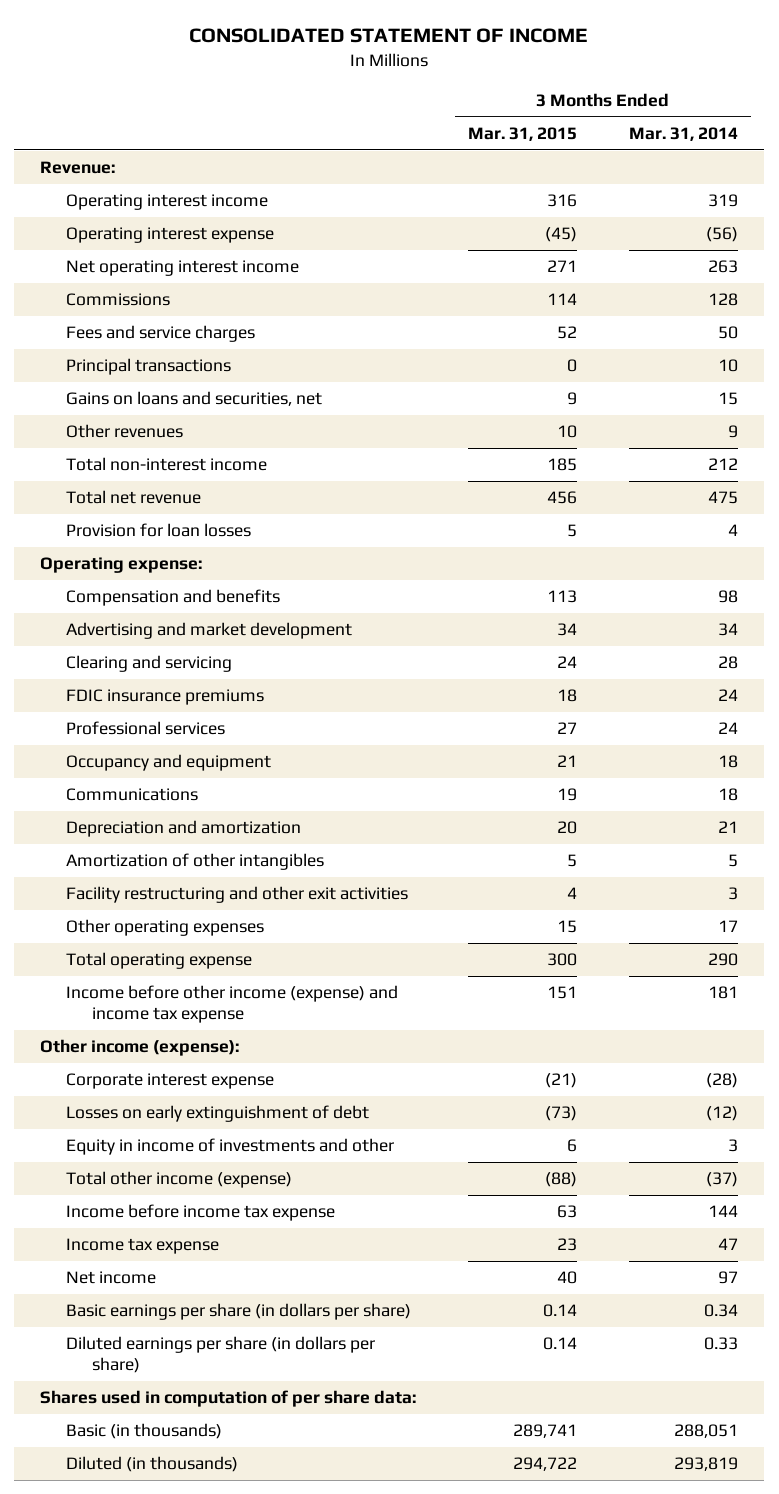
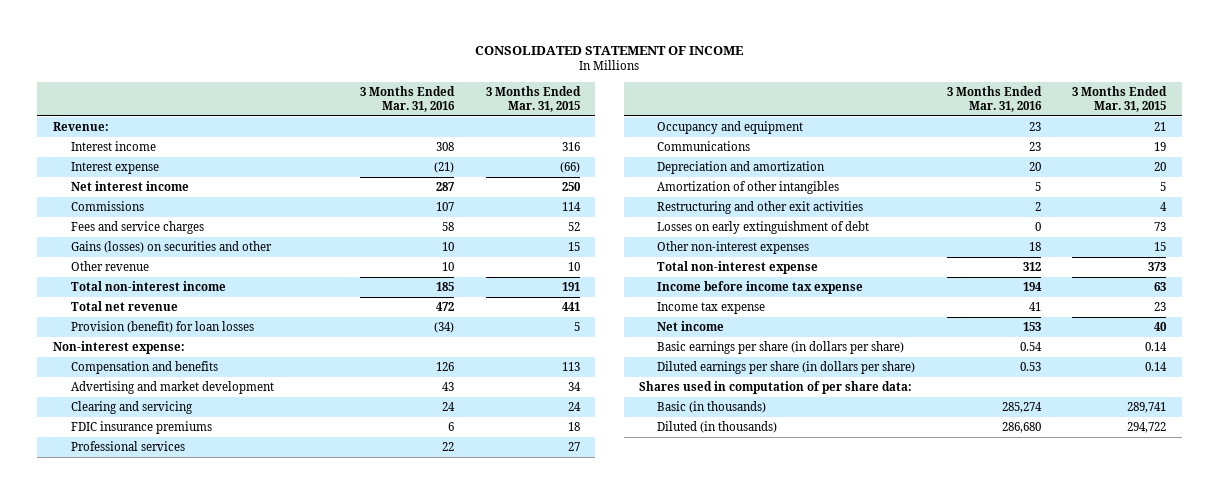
- | 3 Months Ended Mar. 31, 2015 | 3 Months Ended Mar. 31, 2014
+ | 3 Months Ended Mar. 31, 2016 | 3 Months Ended Mar. 31, 2015
- Operating interest income | 316 | 319
- Operating interest expense | (45) | (56)
- Net operating interest income | 271 | 263
+ Interest income | 308 | 316
+ Interest expense | (21) | (66)
+ Net interest income | 287 | 250
- Principal transactions | 0 | 10
- Gains on loans and securities, net | 9 | 15
- Other revenues | 10 | 9
- Total non-interest income | 185 | 212
- Total net revenue | 456 | 475
- Provision for loan losses | 5 | 4
- Operating expense:
+ Gains (losses) on securities and other | 10 | 15
+ Other revenue | 10 | 10
+ Total non-interest income | 185 | 191
+ Total net revenue | 472 | 441
+ Provision (benefit) for loan losses | (34) | 5
+ Non-interest expense:
- Facility restructuring and other exit activities | 4 | 3
- Other operating expenses | 15 | 17
- Total operating expense | 300 | 290
- Income before other income (expense) and income tax expense | 151 | 181
- Other income (expense):
- Corporate interest expense | (21) | (28)
- Losses on early extinguishment of debt | (73) | (12)
- Equity in income of investments and other | 6 | 3
- Total other income (expense) | (88) | (37)
+ Restructuring and other exit activities | 2 | 4
+ Losses on early extinguishment of debt | 0 | 73
+ Other non-interest expenses | 18 | 15
+ Total non-interest expense | 312 | 373

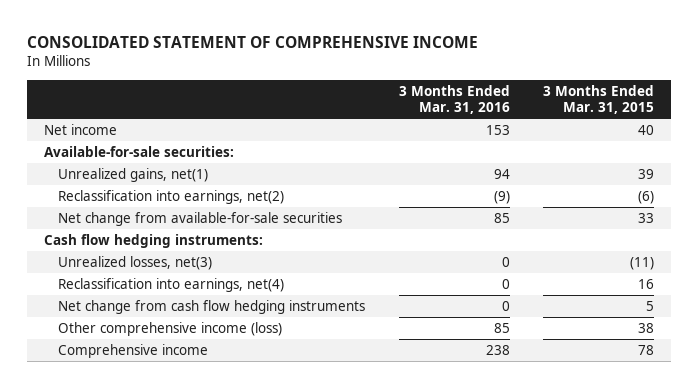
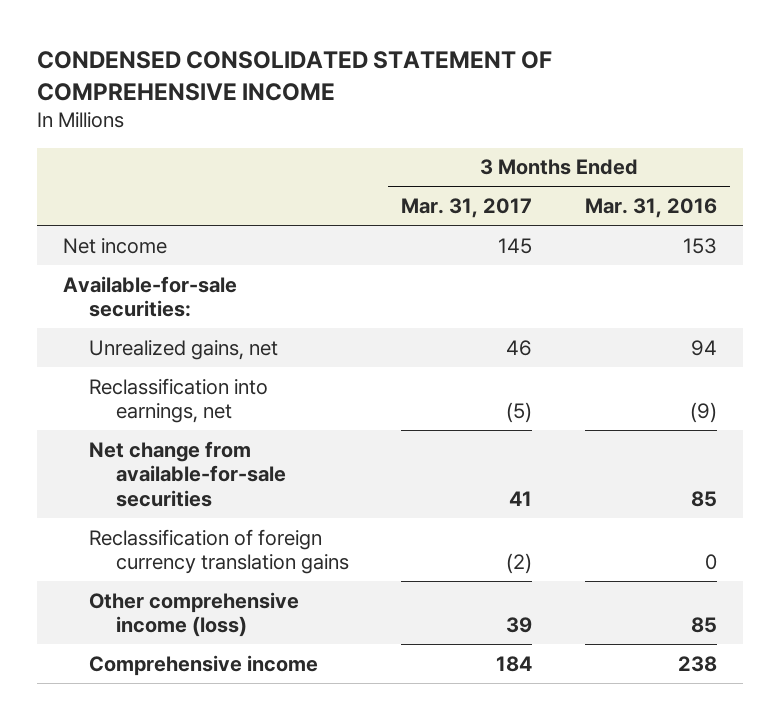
- CONSOLIDATED STATEMENT OF COMPREHENSIVE INCOME
+ CONDENSED CONSOLIDATED STATEMENT OF COMPREHENSIVE INCOME
- | 3 Months Ended Mar. 31, 2016 | 3 Months Ended Mar. 31, 2015
+ | 3 Months Ended Mar. 31, 2017 | 3 Months Ended Mar. 31, 2016
- Unrealized gains, net(1) | 94 | 39
- Reclassification into earnings, net(2) | (9) | (6)
+ Unrealized gains, net | 46 | 94
+ Reclassification into earnings, net | (5) | (9)
- Cash flow hedging instruments:
- Unrealized losses, net(3) | 0 | (11)
- Reclassification into earnings, net(4) | 0 | 16
- Net change from cash flow hedging instruments | 0 | 5
+ Reclassification of foreign currency translation gains | (2) | 0

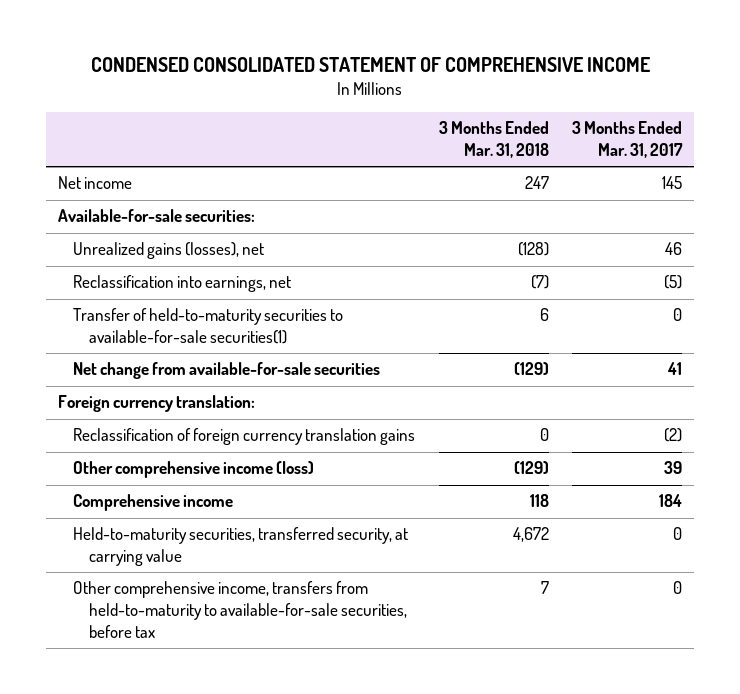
- | 3 Months Ended Mar. 31, 2017 | 3 Months Ended Mar. 31, 2016
+ | 3 Months Ended Mar. 31, 2018 | 3 Months Ended Mar. 31, 2017
- Unrealized gains, net | 46 | 94
+ Unrealized gains (losses), net | (128) | 46
+ Transfer of held-to-maturity securities to available-for-sale securities(1) | 6 | 0
+ Foreign currency translation:
+ Held-to-maturity securities, transferred security, at carrying value | 4,672 | 0
+ Other comprehensive income, transfers from held-to-maturity to available-for-sale securities, before tax | 7 | 0

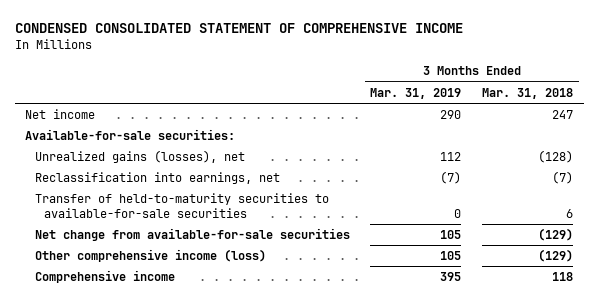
- | 3 Months Ended Mar. 31, 2018 | 3 Months Ended Mar. 31, 2017
+ | 3 Months Ended Mar. 31, 2019 | 3 Months Ended Mar. 31, 2018
- Transfer of held-to-maturity securities to available-for-sale securities(1) | 6 | 0
+ Transfer of held-to-maturity securities to available-for-sale securities | 0 | 6
- Foreign currency translation:
- Reclassification of foreign currency translation gains | 0 | (2)
- Held-to-maturity securities, transferred security, at carrying value | 4,672 | 0
- Other comprehensive income, transfers from held-to-maturity to available-for-sale securities, before tax | 7 | 0

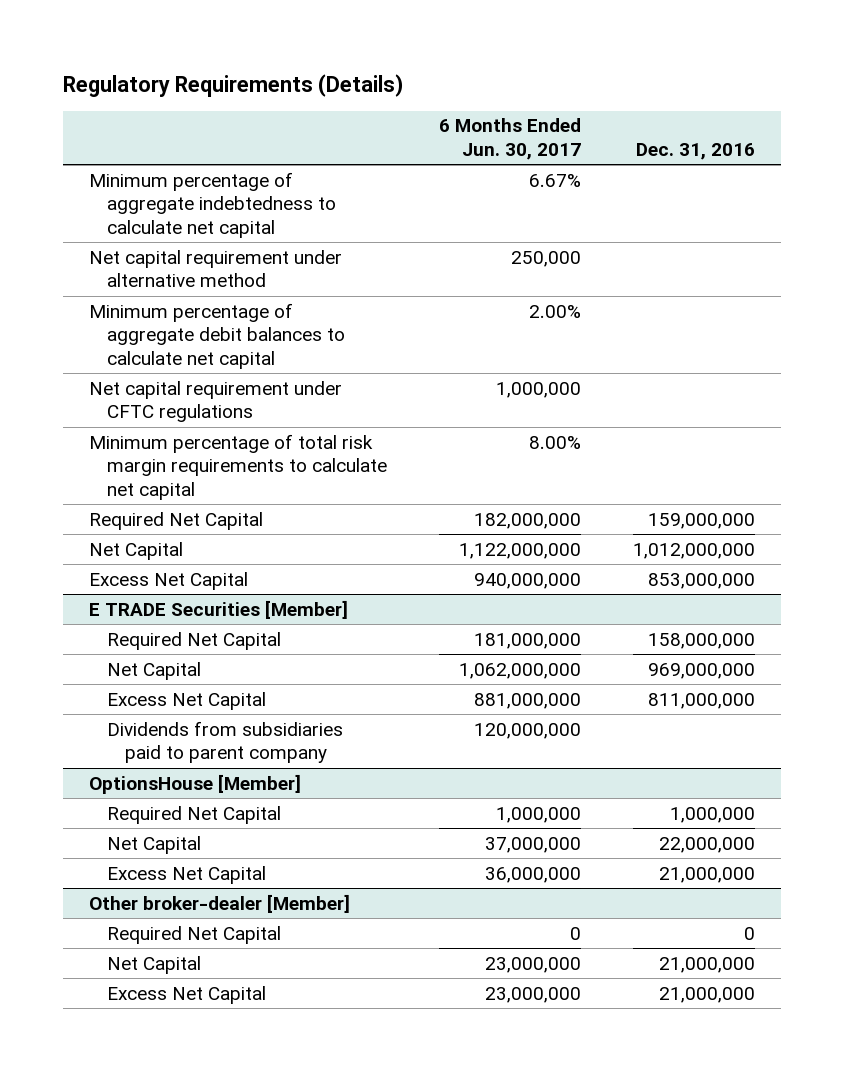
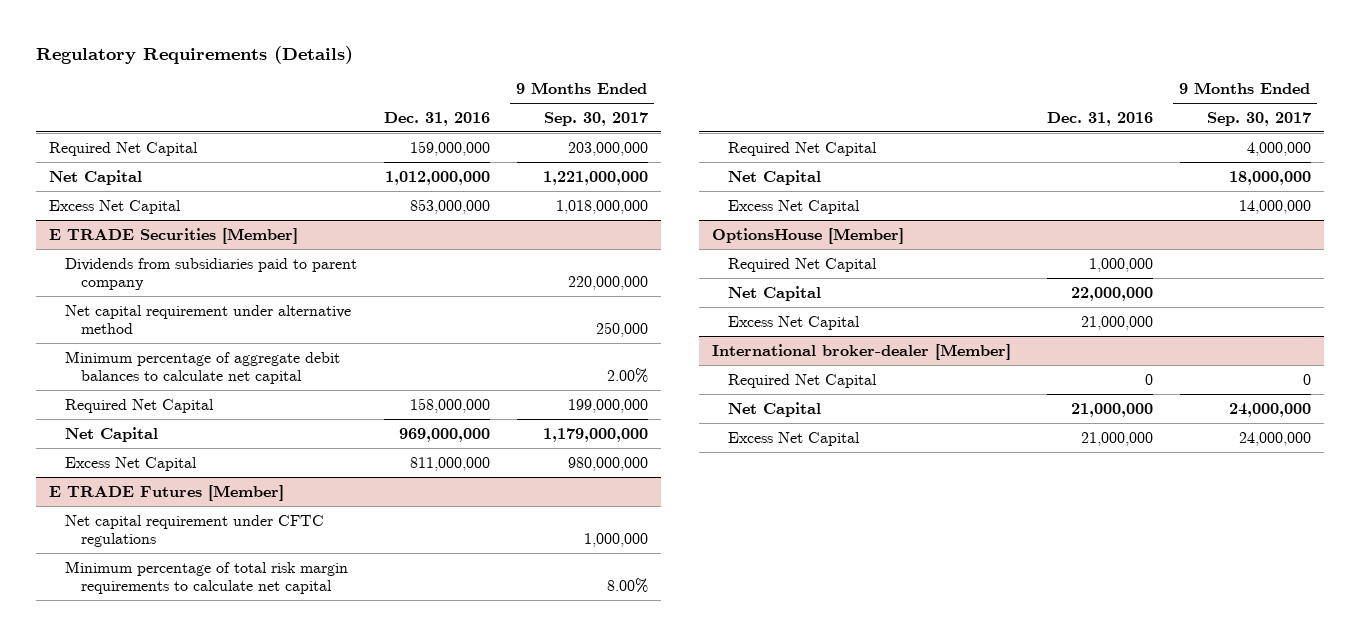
- | 6 Months Ended Jun. 30, 2017 | Dec. 31, 2016
+ | Dec. 31, 2016 | 9 Months Ended Sep. 30, 2017
- Minimum percentage of aggregate indebtedness to calculate net capital | 6.67% |
- Net capital requirement under alternative method | 250,000 |
- Minimum percentage of aggregate debit balances to calculate net capital | 2.00% |
- Net capital requirement under CFTC regulations | 1,000,000 |
- Minimum percentage of total risk margin requirements to calculate net capital | 8.00% |
@ E TRADE Securities [Member]
moved up: Dividends from subsidiaries paid to parent company | | 220,000,000
+ Net capital requirement under alternative method | | 250,000
+ Minimum percentage of aggregate debit balances to calculate net capital | | 2.00%
+ E TRADE Futures [Member]
+ Net capital requirement under CFTC regulations | | 1,000,000
+ Minimum percentage of total risk margin requirements to calculate net capital | | 8.00%
+ Required Net Capital | | 4,000,000
+ Net Capital | | 18,000,000
+ Excess Net Capital | | 14,000,000
- Other broker-dealer [Member]
+ International broker-dealer [Member]

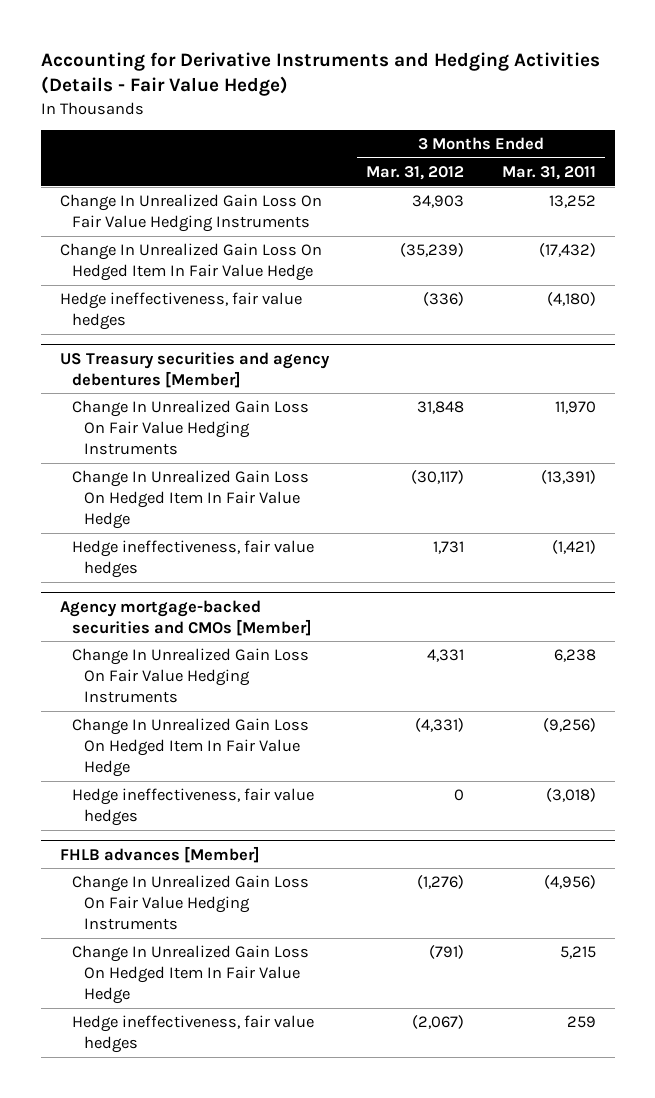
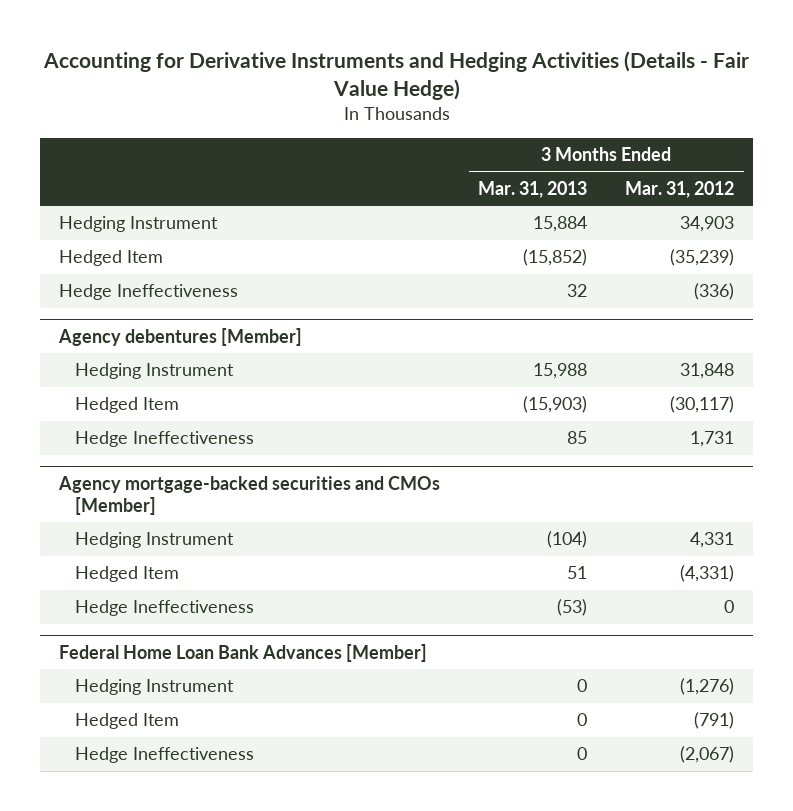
- | 3 Months Ended Mar. 31, 2012 | 3 Months Ended Mar. 31, 2011
+ | 3 Months Ended Mar. 31, 2013 | 3 Months Ended Mar. 31, 2012
- Change In Unrealized Gain Loss On Fair Value Hedging Instruments | 34,903 | 13,252
- Change In Unrealized Gain Loss On Hedged Item In Fair Value Hedge | (35,239) | (17,432)
- Hedge ineffectiveness, fair value hedges | (336) | (4,180)
- US Treasury securities and agency debentures [Member]
- Change In Unrealized Gain Loss On Fair Value Hedging Instruments | 31,848 | 11,970
- Change In Unrealized Gain Loss On Hedged Item In Fair Value Hedge | (30,117) | (13,391)
- Hedge ineffectiveness, fair value hedges | 1,731 | (1,421)
+ Hedging Instrument | 15,884 | 34,903
+ Hedged Item | (15,852) | (35,239)
+ Hedge Ineffectiveness | 32 | (336)
+ Agency debentures [Member]
+ Hedging Instrument | 15,988 | 31,848
+ Hedged Item | (15,903) | (30,117)
+ Hedge Ineffectiveness | 85 | 1,731
@ Agency mortgage-backed securities and CMOs [Member]
- Change In Unrealized Gain Loss On Fair Value Hedging Instruments | 4,331 | 6,238
- Change In Unrealized Gain Loss On Hedged Item In Fair Value Hedge | (4,331) | (9,256)
- Hedge ineffectiveness, fair value hedges | 0 | (3,018)
- FHLB advances [Member]
- Change In Unrealized Gain Loss On Fair Value Hedging Instruments | (1,276) | (4,956)
- Change In Unrealized Gain Loss On Hedged Item In Fair Value Hedge | (791) | 5,215
- Hedge ineffectiveness, fair value hedges | (2,067) | 259
@ Agency mortgage-backed securities and CMOs [Member]
+ Hedging Instrument | (104) | 4,331
+ Hedged Item | 51 | (4,331)
+ Hedge Ineffectiveness | (53) | 0
+ Federal Home Loan Bank Advances [Member]
+ Hedging Instrument | 0 | (1,276)
+ Hedged Item | 0 | (791)
+ Hedge Ineffectiveness | 0 | (2,067)

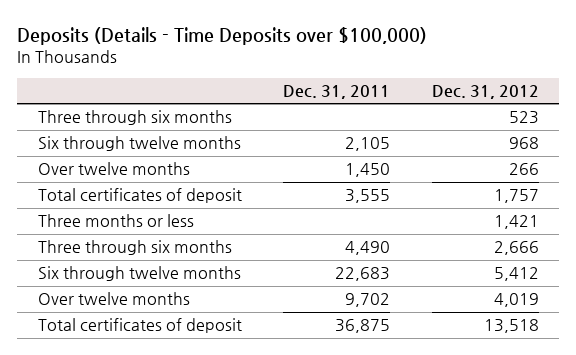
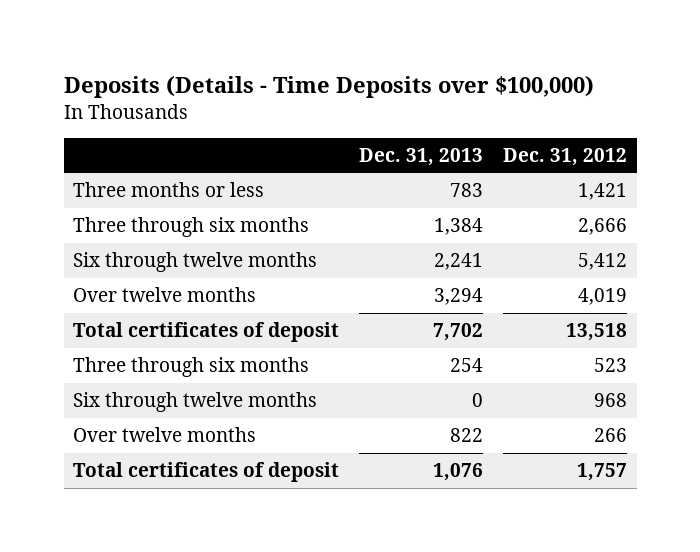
- | Dec. 31, 2011 | Dec. 31, 2012
+ | Dec. 31, 2013 | Dec. 31, 2012
moved down: Three through six months | 254 | 523
moved down: Six through twelve months | 0 | 968
moved down: Over twelve months | 822 | 266
moved down: Total certificates of deposit | 1,076 | 1,757

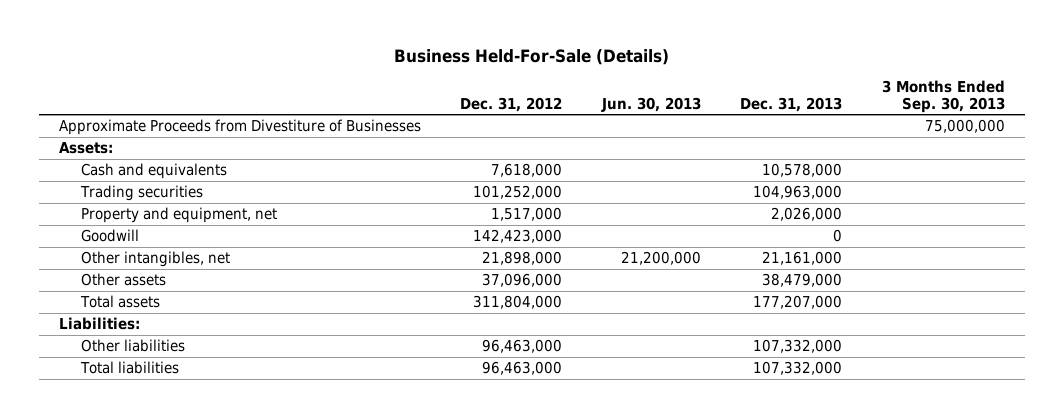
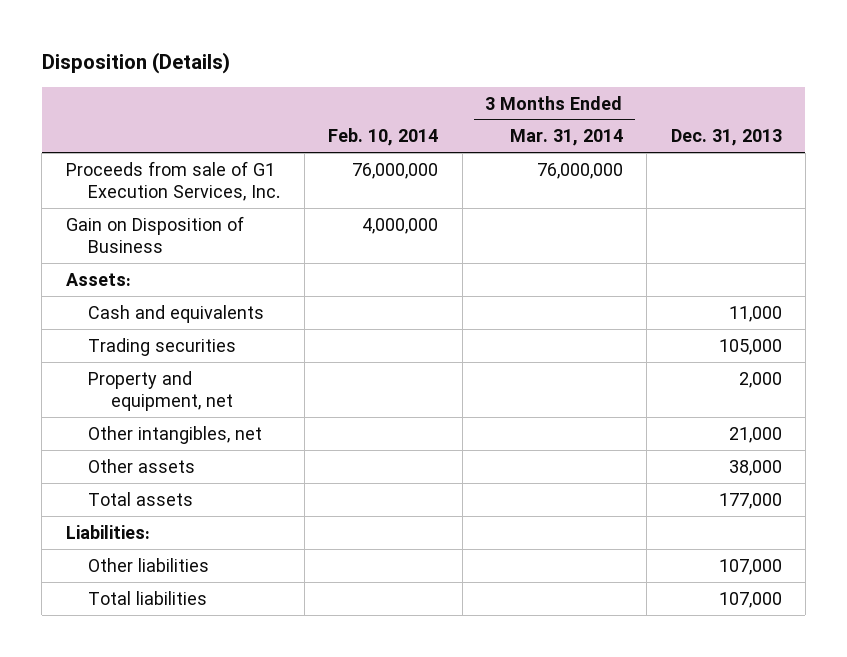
- Business Held-For-Sale (Details)
+ Disposition (Details)
- | Dec. 31, 2012 | Jun. 30, 2013 | Dec. 31, 2013 | 3 Months Ended Sep. 30, 2013
+ | Feb. 10, 2014 | 3 Months Ended Mar. 31, 2014 | Dec. 31, 2013
- Approximate Proceeds from Divestiture of Businesses | | | | 75,000,000
+ Proceeds from sale of G1 Execution Services, Inc. | 76,000,000 | 76,000,000 |
+ Gain on Disposition of Business | 4,000,000 | |
- Cash and equivalents | 7,618,000 | | 10,578,000 |
- Trading securities | 101,252,000 | | 104,963,000 |
- Property and equipment, net | 1,517,000 | | 2,026,000 |
- Goodwill | 142,423,000 | | 0 |
- Other intangibles, net | 21,898,000 | 21,200,000 | 21,161,000 |
- Other assets | 37,096,000 | | 38,479,000 |
- Total assets | 311,804,000 | | 177,207,000 |
+ Cash and equivalents | | | 11,000
+ Trading securities | | | 105,000
+ Property and equipment, net | | | 2,000
+ Other intangibles, net | | | 21,000
+ Other assets | | | 38,000
+ Total assets | | | 177,000
- Other liabilities | 96,463,000 | | 107,332,000 |
- Total liabilities | 96,463,000 | | 107,332,000 |
+ Other liabilities | | | 107,000
+ Total liabilities | | | 107,000

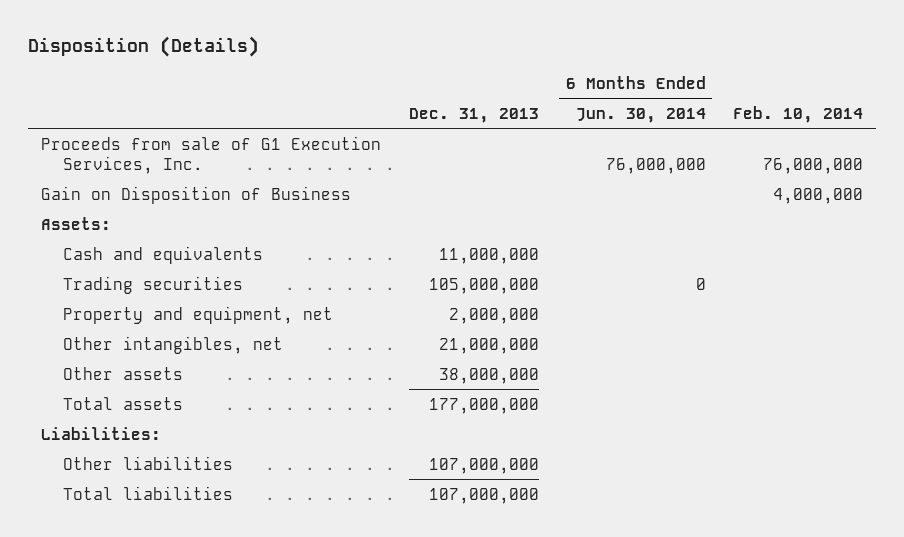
- | Feb. 10, 2014 | 3 Months Ended Mar. 31, 2014 | Dec. 31, 2013
+ | Dec. 31, 2013 | 6 Months Ended Jun. 30, 2014 | Feb. 10, 2014
- Cash and equivalents | | | 11,000
- Trading securities | | | 105,000
- Property and equipment, net | | | 2,000
- Other intangibles, net | | | 21,000
- Other assets | | | 38,000
- Total assets | | | 177,000
+ Cash and equivalents | 11,000,000 | |
+ Trading securities | 105,000,000 | 0 |
+ Property and equipment, net | 2,000,000 | |
+ Other intangibles, net | 21,000,000 | |
+ Other assets | 38,000,000 | |
+ Total assets | 177,000,000 | |
- Other liabilities | | | 107,000
- Total liabilities | | | 107,000
+ Other liabilities | 107,000,000 | |
+ Total liabilities | 107,000,000 | |

